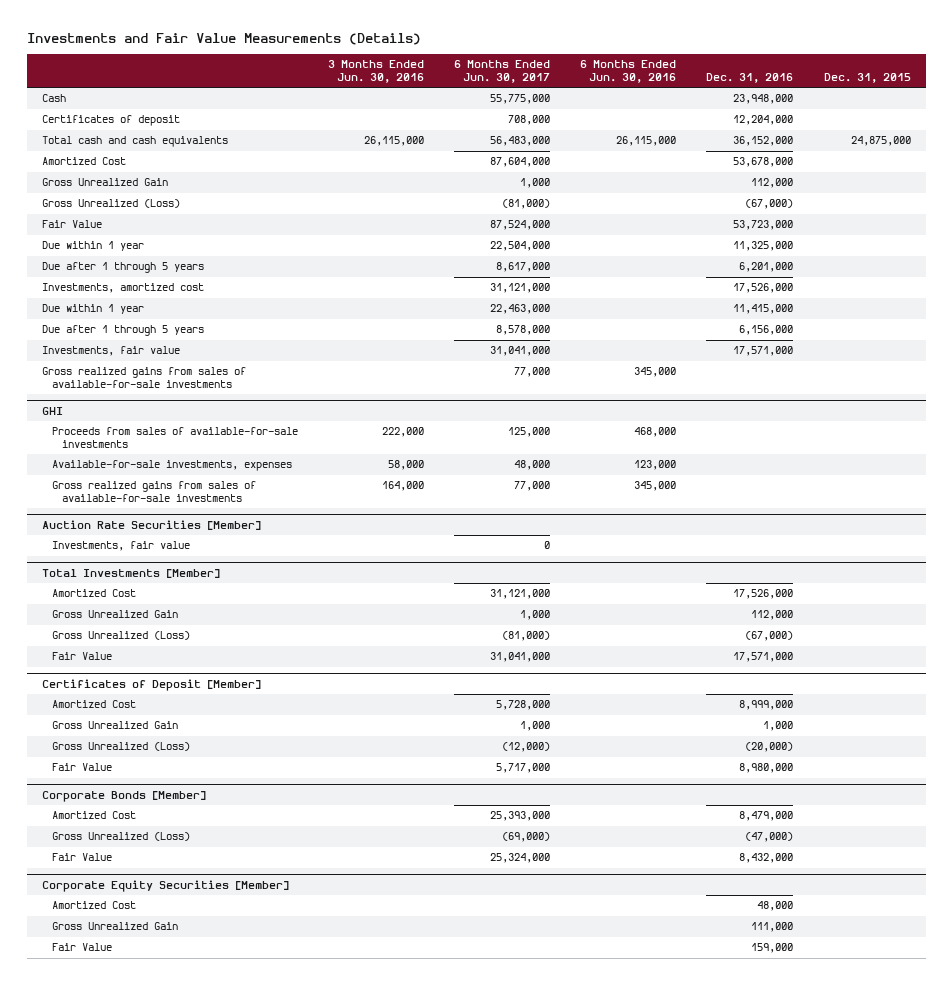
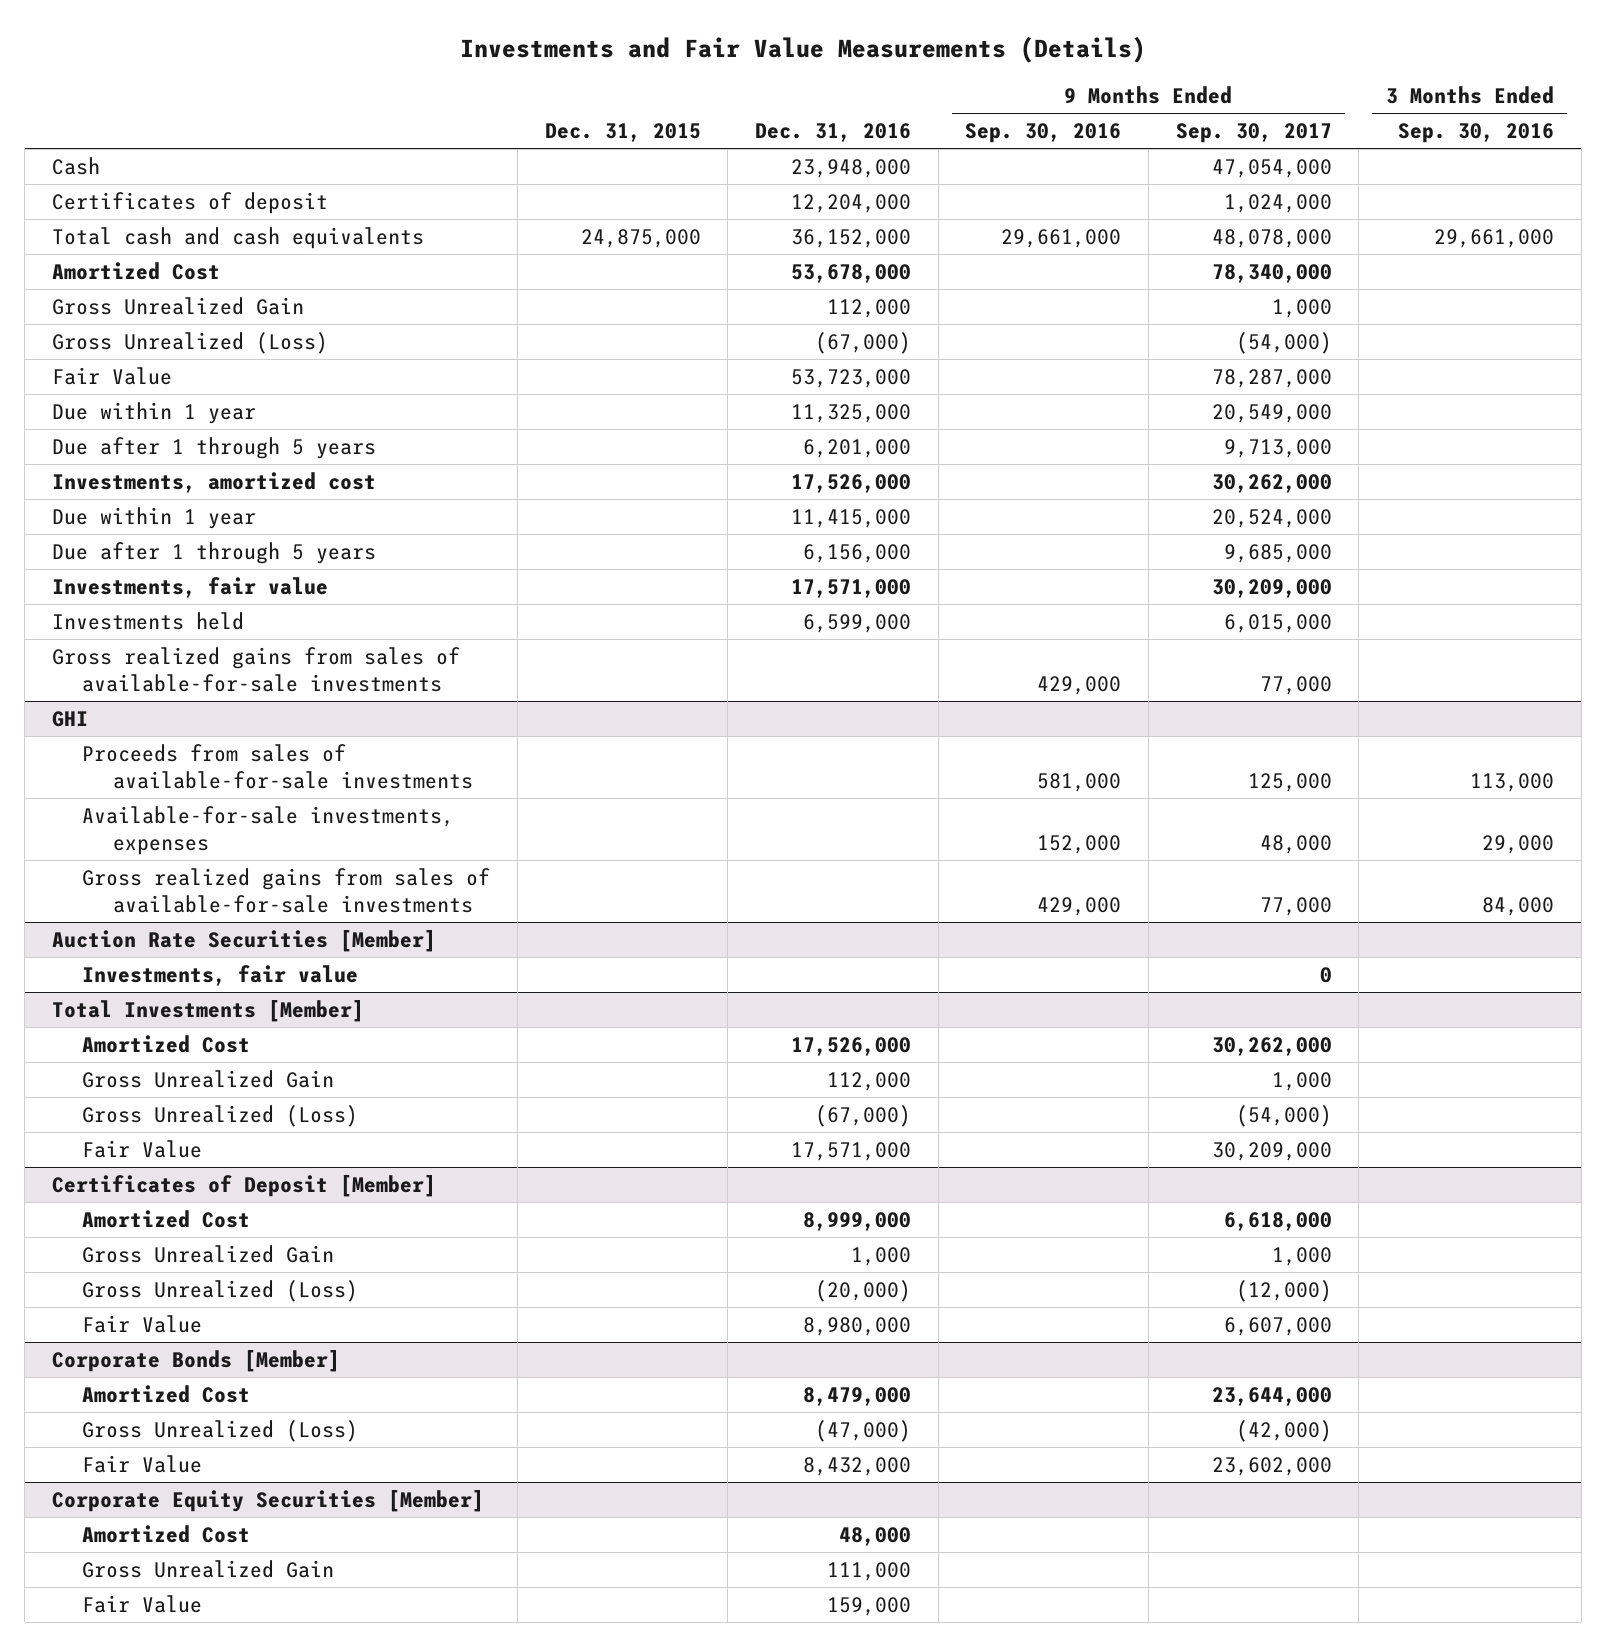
- | 3 Months Ended Jun. 30, 2016 | 6 Months Ended Jun. 30, 2017 | 6 Months Ended Jun. 30, 2016 | Dec. 31, 2016 | Dec. 31, 2015
+ | Dec. 31, 2015 | Dec. 31, 2016 | 9 Months Ended Sep. 30, 2016 | 9 Months Ended Sep. 30, 2017 | 3 Months Ended Sep. 30, 2016
+ Investments held | | 6,599,000 | | 6,015,000 |

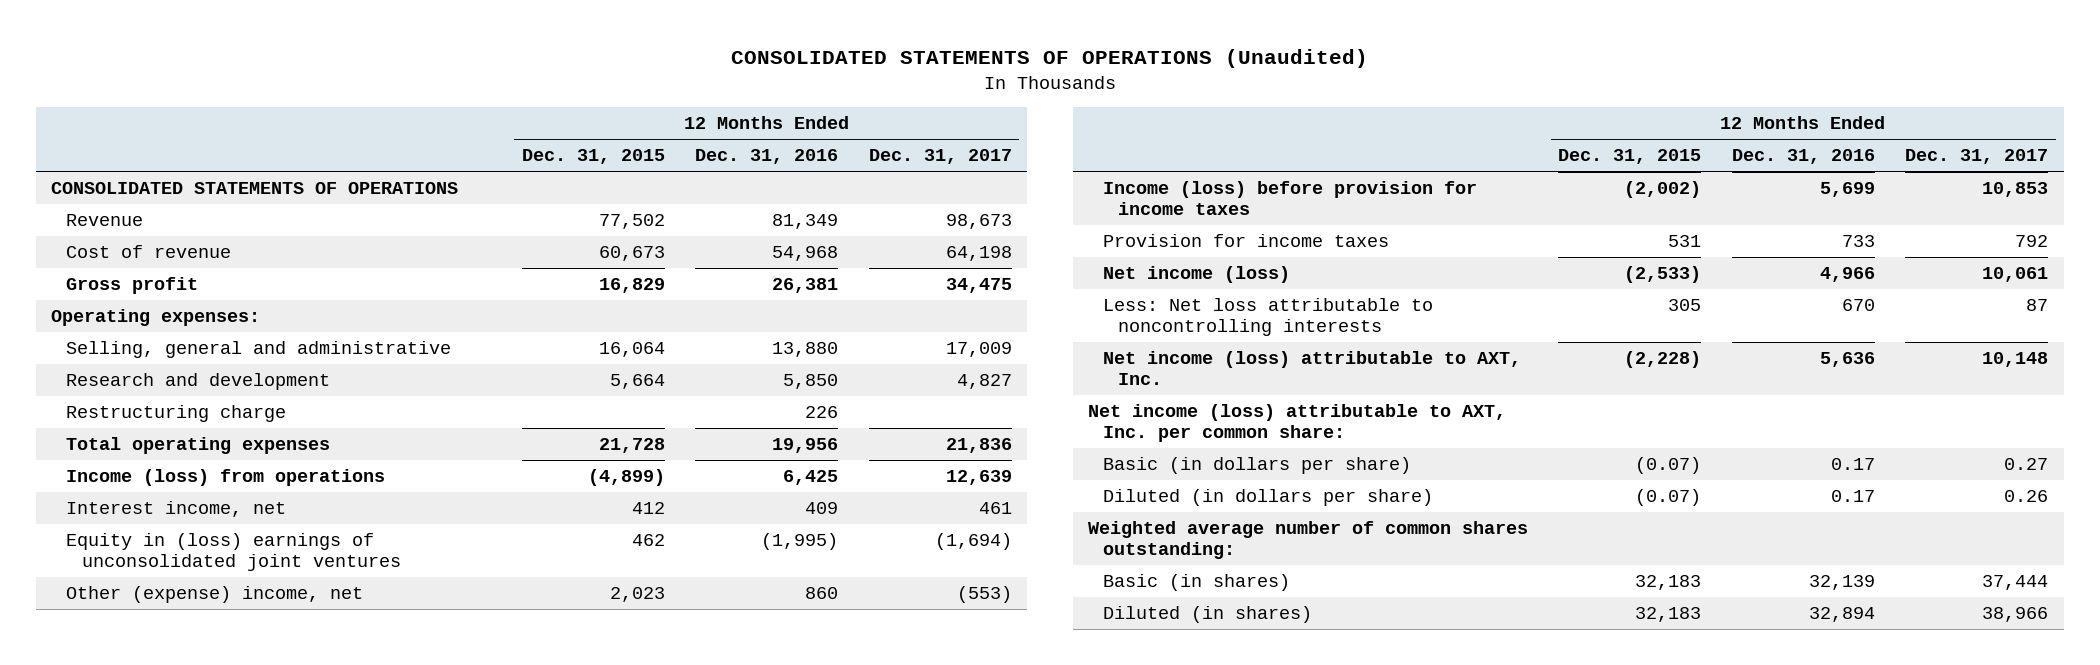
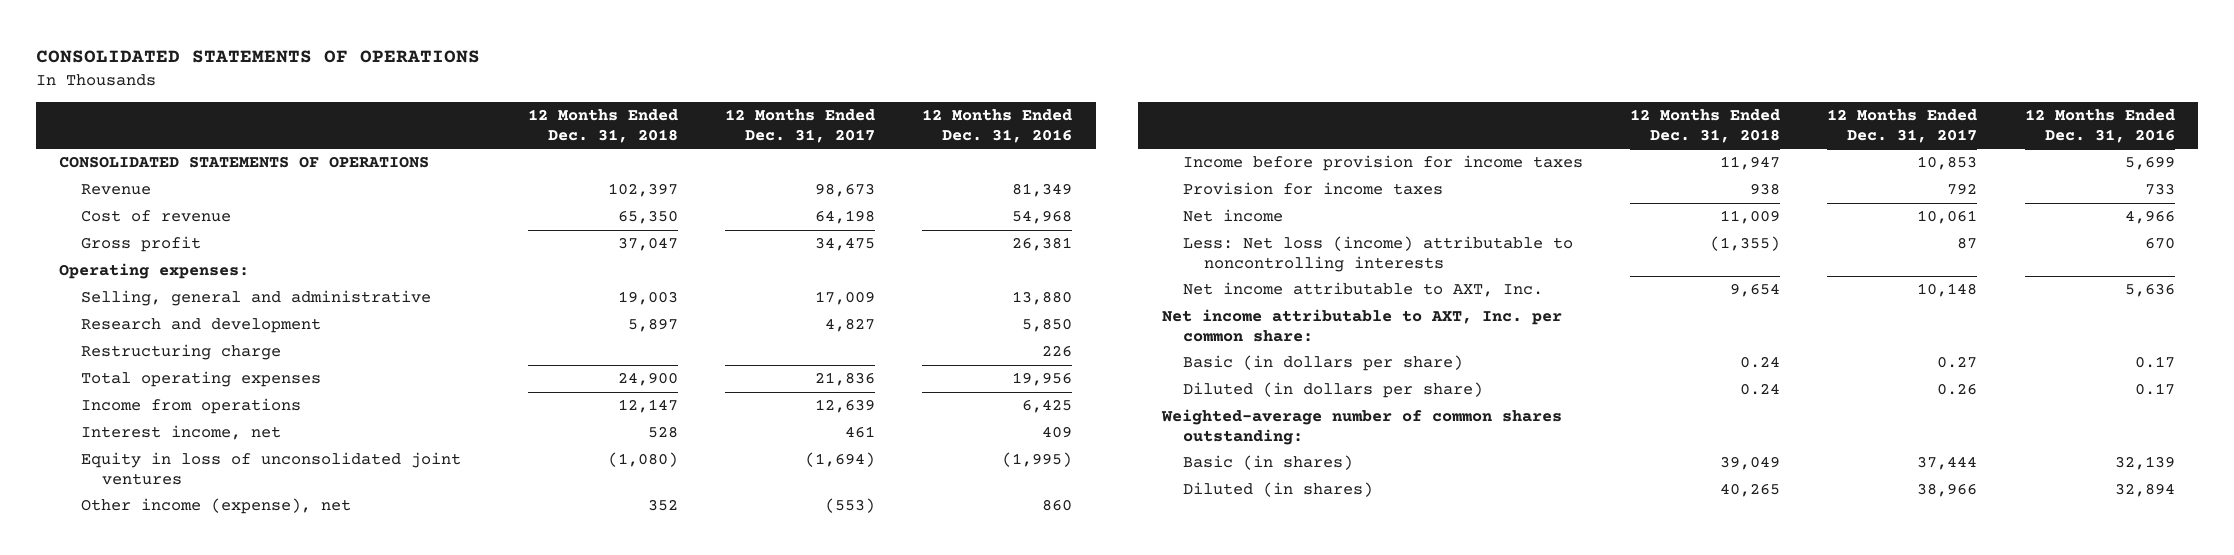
- CONSOLIDATED STATEMENTS OF OPERATIONS (Unaudited)
+ CONSOLIDATED STATEMENTS OF OPERATIONS
- | 12 Months Ended Dec. 31, 2015 | 12 Months Ended Dec. 31, 2016 | 12 Months Ended Dec. 31, 2017
+ | 12 Months Ended Dec. 31, 2018 | 12 Months Ended Dec. 31, 2017 | 12 Months Ended Dec. 31, 2016
- Income (loss) from operations | (4,899) | 6,425 | 12,639
+ Income from operations | 12,147 | 12,639 | 6,425
- Equity in (loss) earnings of unconsolidated joint ventures | 462 | (1,995) | (1,694)
- Other (expense) income, net | 2,023 | 860 | (553)
- Income (loss) before provision for income taxes | (2,002) | 5,699 | 10,853
+ Equity in loss of unconsolidated joint ventures | (1,080) | (1,694) | (1,995)
+ Other income (expense), net | 352 | (553) | 860
+ Income before provision for income taxes | 11,947 | 10,853 | 5,699
- Net income (loss) | (2,533) | 4,966 | 10,061
- Less: Net loss attributable to noncontrolling interests | 305 | 670 | 87
- Net income (loss) attributable to AXT, Inc. | (2,228) | 5,636 | 10,148
- Net income (loss) attributable to AXT, Inc. per common share:
+ Net income | 11,009 | 10,061 | 4,966
+ Less: Net loss (income) attributable to noncontrolling interests | (1,355) | 87 | 670
+ Net income attributable to AXT, Inc. | 9,654 | 10,148 | 5,636
+ Net income attributable to AXT, Inc. per common share:
- Weighted average number of common shares outstanding:
+ Weighted-average number of common shares outstanding:

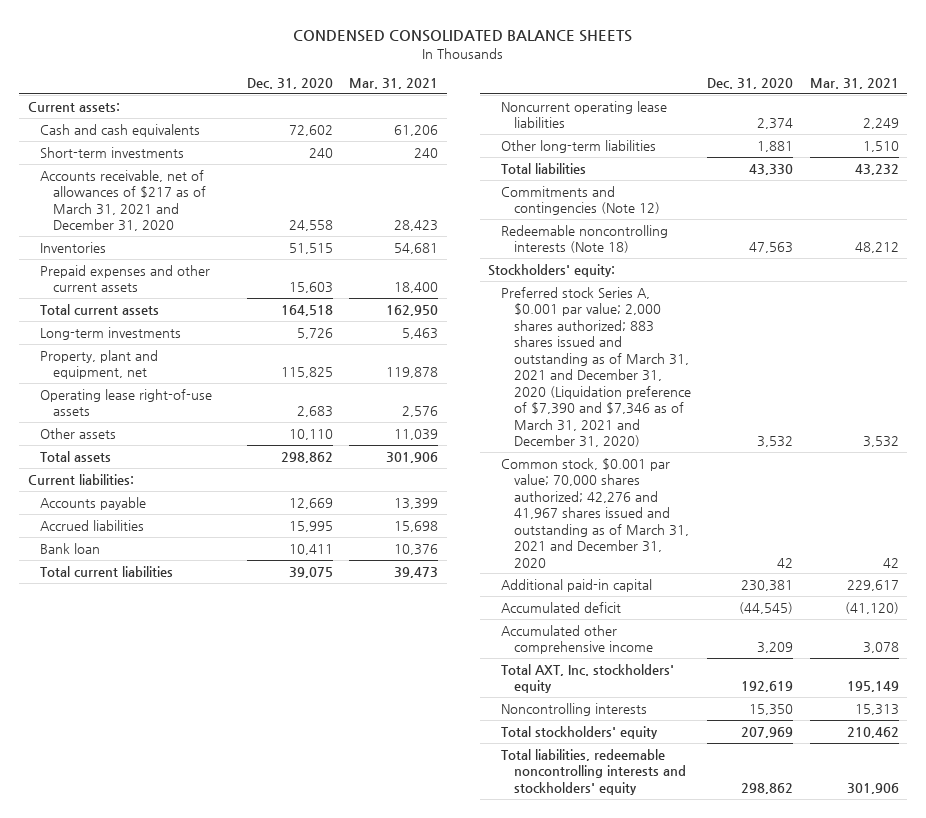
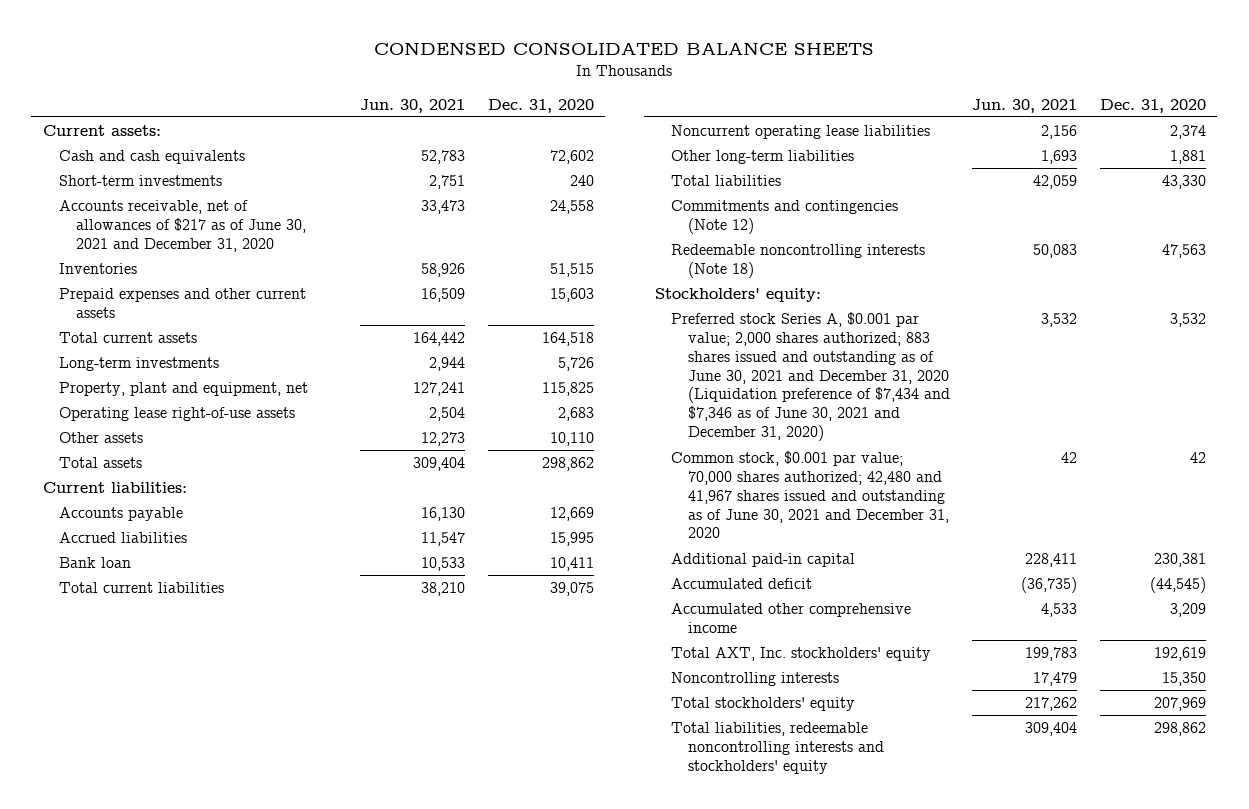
- | Dec. 31, 2020 | Mar. 31, 2021
+ | Jun. 30, 2021 | Dec. 31, 2020
- Accounts receivable, net of allowances of $217 as of March 31, 2021 and December 31, 2020 | 24,558 | 28,423
+ Accounts receivable, net of allowances of $217 as of June 30, 2021 and December 31, 2020 | 33,473 | 24,558
- Preferred stock Series A, $0.001 par value; 2,000 shares authorized; 883 shares issued and outstanding as of March 31, 2021 and December 31, 2020 (Liquidation preference of $7,390 and $7,346 as of March 31, 2021 and December 31, 2020) | 3,532 | 3,532
- Common stock, $0.001 par value; 70,000 shares authorized; 42,276 and 41,967 shares issued and outstanding as of March 31, 2021 and December 31, 2020 | 42 | 42
+ Preferred stock Series A, $0.001 par value; 2,000 shares authorized; 883 shares issued and outstanding as of June 30, 2021 and December 31, 2020 (Liquidation preference of $7,434 and $7,346 as of June 30, 2021 and December 31, 2020) | 3,532 | 3,532
+ Common stock, $0.001 par value; 70,000 shares authorized; 42,480 and 41,967 shares issued and outstanding as of June 30, 2021 and December 31, 2020 | 42 | 42

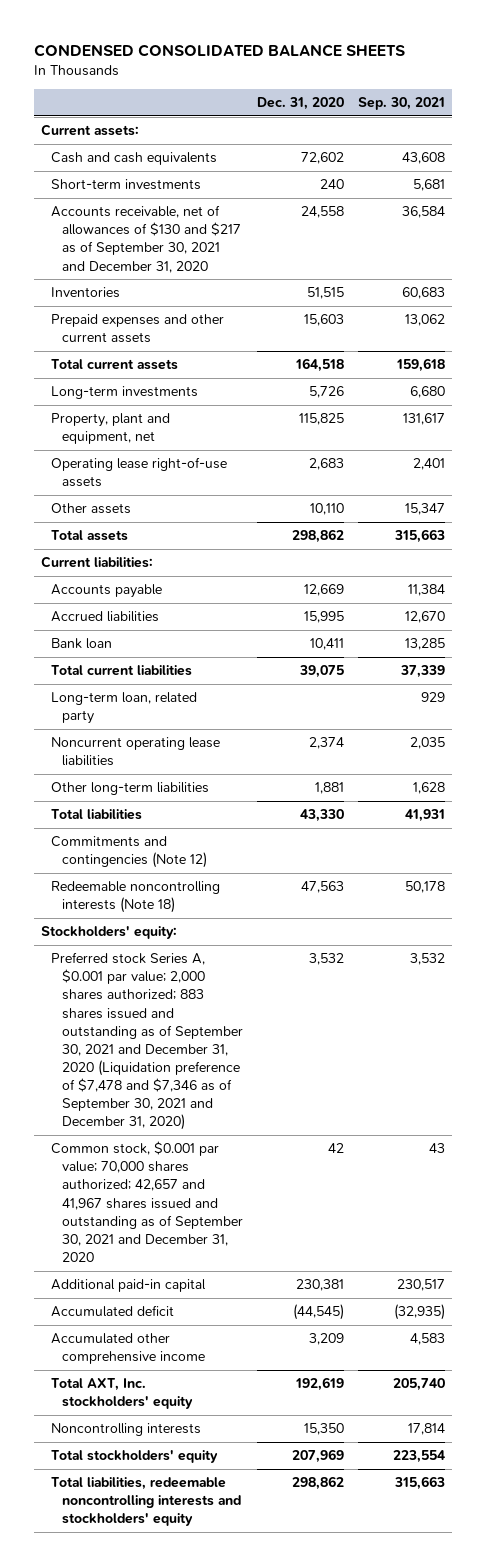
- | Jun. 30, 2021 | Dec. 31, 2020
+ | Dec. 31, 2020 | Sep. 30, 2021
- Accounts receivable, net of allowances of $217 as of June 30, 2021 and December 31, 2020 | 33,473 | 24,558
+ Accounts receivable, net of allowances of $130 and $217 as of September 30, 2021 and December 31, 2020 | 24,558 | 36,584
+ Long-term loan, related party | | 929
- Preferred stock Series A, $0.001 par value; 2,000 shares authorized; 883 shares issued and outstanding as of June 30, 2021 and December 31, 2020 (Liquidation preference of $7,434 and $7,346 as of June 30, 2021 and December 31, 2020) | 3,532 | 3,532
- Common stock, $0.001 par value; 70,000 shares authorized; 42,480 and 41,967 shares issued and outstanding as of June 30, 2021 and December 31, 2020 | 42 | 42
+ Preferred stock Series A, $0.001 par value; 2,000 shares authorized; 883 shares issued and outstanding as of September 30, 2021 and December 31, 2020 (Liquidation preference of $7,478 and $7,346 as of September 30, 2021 and December 31, 2020) | 3,532 | 3,532
+ Common stock, $0.001 par value; 70,000 shares authorized; 42,657 and 41,967 shares issued and outstanding as of September 30, 2021 and December 31, 2020 | 42 | 43

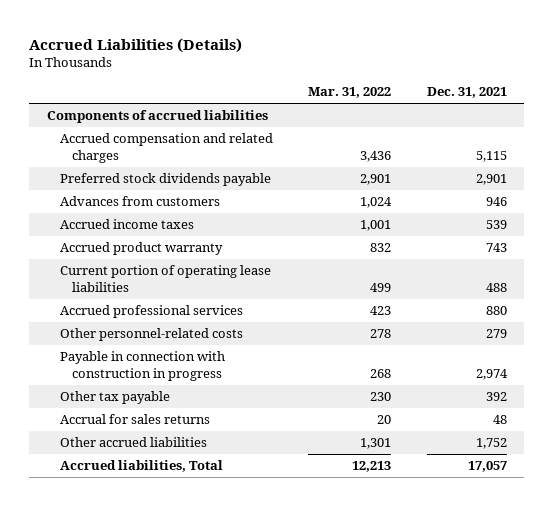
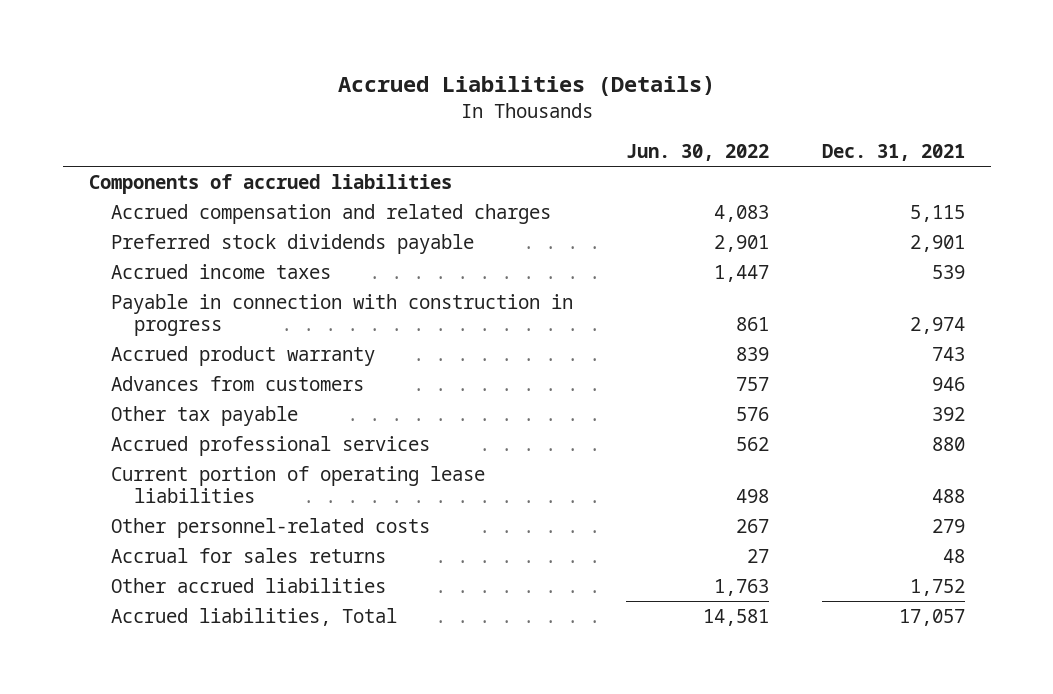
- | Mar. 31, 2022 | Dec. 31, 2021
+ | Jun. 30, 2022 | Dec. 31, 2021
moved up: Payable in connection with construction in progress | 861 | 2,974
moved down: Advances from customers | 757 | 946
moved up: Other tax payable | 576 | 392
moved down: Current portion of operating lease liabilities | 498 | 488

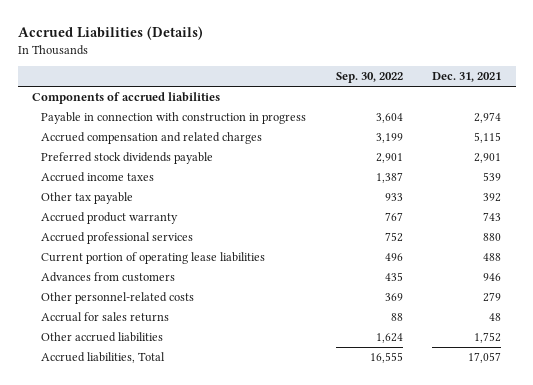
- | Jun. 30, 2022 | Dec. 31, 2021
+ | Sep. 30, 2022 | Dec. 31, 2021
moved up: Payable in connection with construction in progress | 3,604 | 2,974
moved down: Accrued product warranty | 767 | 743
moved down: Advances from customers | 435 | 946

